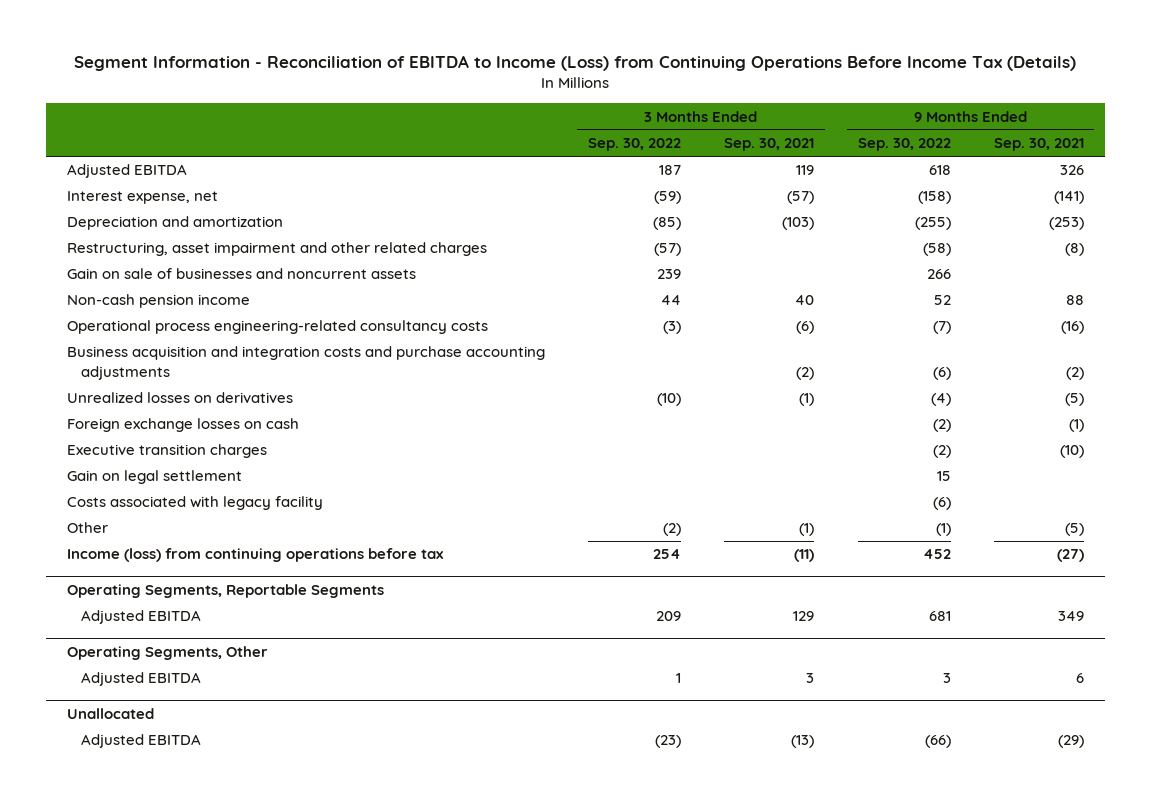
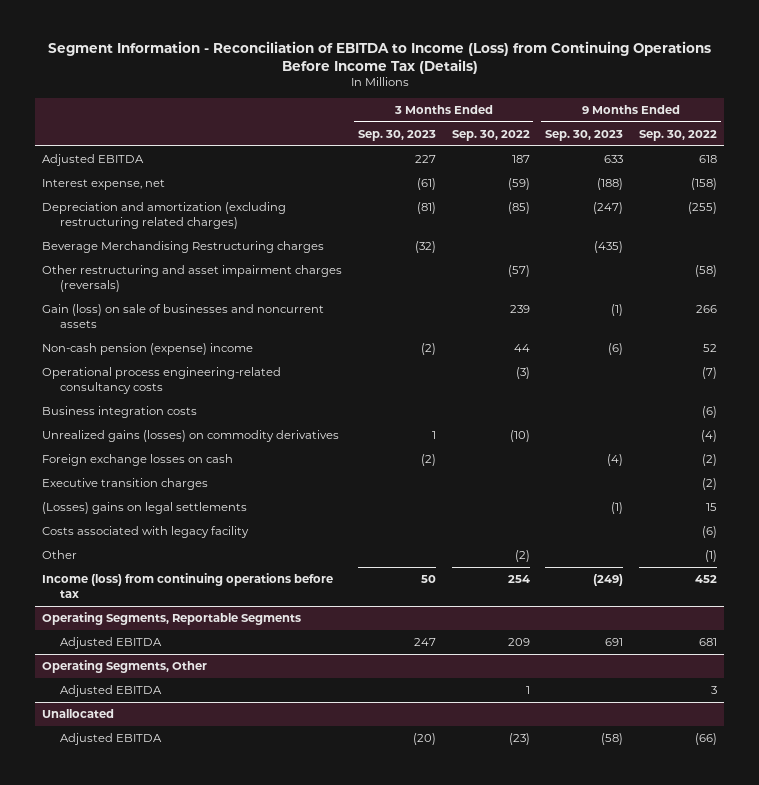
- | 3 Months Ended Sep. 30, 2022 | 3 Months Ended Sep. 30, 2021 | 9 Months Ended Sep. 30, 2022 | 9 Months Ended Sep. 30, 2021
+ | 3 Months Ended Sep. 30, 2023 | 3 Months Ended Sep. 30, 2022 | 9 Months Ended Sep. 30, 2023 | 9 Months Ended Sep. 30, 2022
- Depreciation and amortization | (85) | (103) | (255) | (253)
- Restructuring, asset impairment and other related charges | (57) | | (58) | (8)
- Gain on sale of businesses and noncurrent assets | 239 | | 266 |
- Non-cash pension income | 44 | 40 | 52 | 88
+ Depreciation and amortization (excluding restructuring related charges) | (81) | (85) | (247) | (255)
+ Beverage Merchandising Restructuring charges | (32) | | (435) |
+ Other restructuring and asset impairment charges (reversals) | | (57) | | (58)
+ Gain (loss) on sale of businesses and noncurrent assets | | 239 | (1) | 266
+ Non-cash pension (expense) income | (2) | 44 | (6) | 52
- Business acquisition and integration costs and purchase accounting adjustments | | (2) | (6) | (2)
- Unrealized losses on derivatives | (10) | (1) | (4) | (5)
+ Business integration costs | | | | (6)
+ Unrealized gains (losses) on commodity derivatives | 1 | (10) | | (4)
- Gain on legal settlement | | | 15 |
+ (Losses) gains on legal settlements | | | (1) | 15

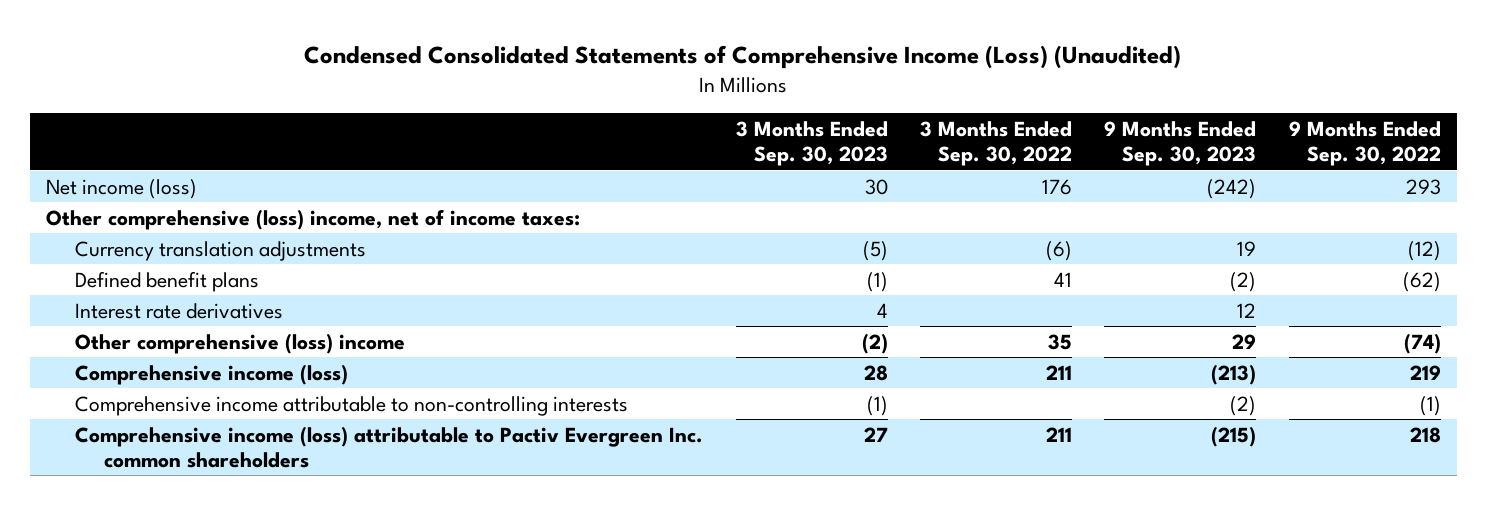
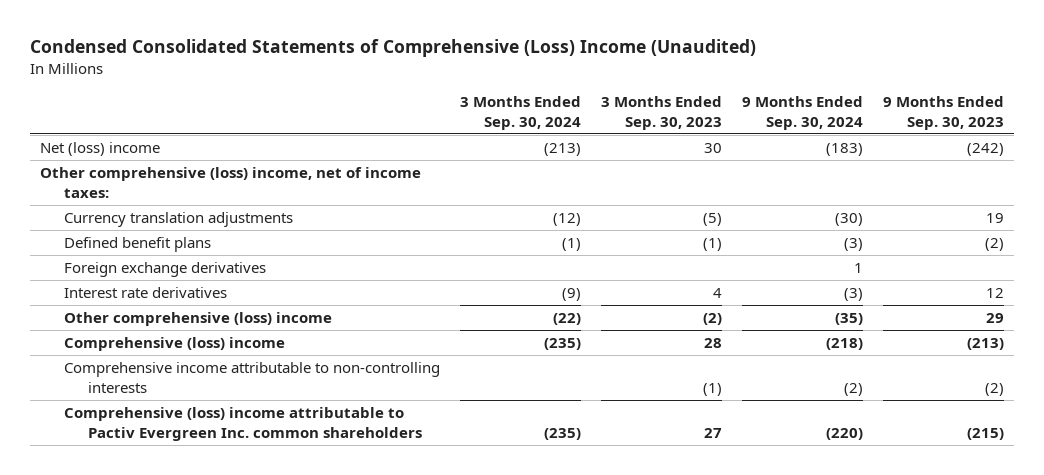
- Condensed Consolidated Statements of Comprehensive Income (Loss) (Unaudited)
+ Condensed Consolidated Statements of Comprehensive (Loss) Income (Unaudited)
- | 3 Months Ended Sep. 30, 2023 | 3 Months Ended Sep. 30, 2022 | 9 Months Ended Sep. 30, 2023 | 9 Months Ended Sep. 30, 2022
+ | 3 Months Ended Sep. 30, 2024 | 3 Months Ended Sep. 30, 2023 | 9 Months Ended Sep. 30, 2024 | 9 Months Ended Sep. 30, 2023
- Net income (loss) | 30 | 176 | (242) | 293
+ Net (loss) income | (213) | 30 | (183) | (242)
+ Foreign exchange derivatives | | | 1 |
- Comprehensive income (loss) | 28 | 211 | (213) | 219
+ Comprehensive (loss) income | (235) | 28 | (218) | (213)
- Comprehensive income (loss) attributable to Pactiv Evergreen Inc. common shareholders | 27 | 211 | (215) | 218
+ Comprehensive (loss) income attributable to Pactiv Evergreen Inc. common shareholders | (235) | 27 | (220) | (215)

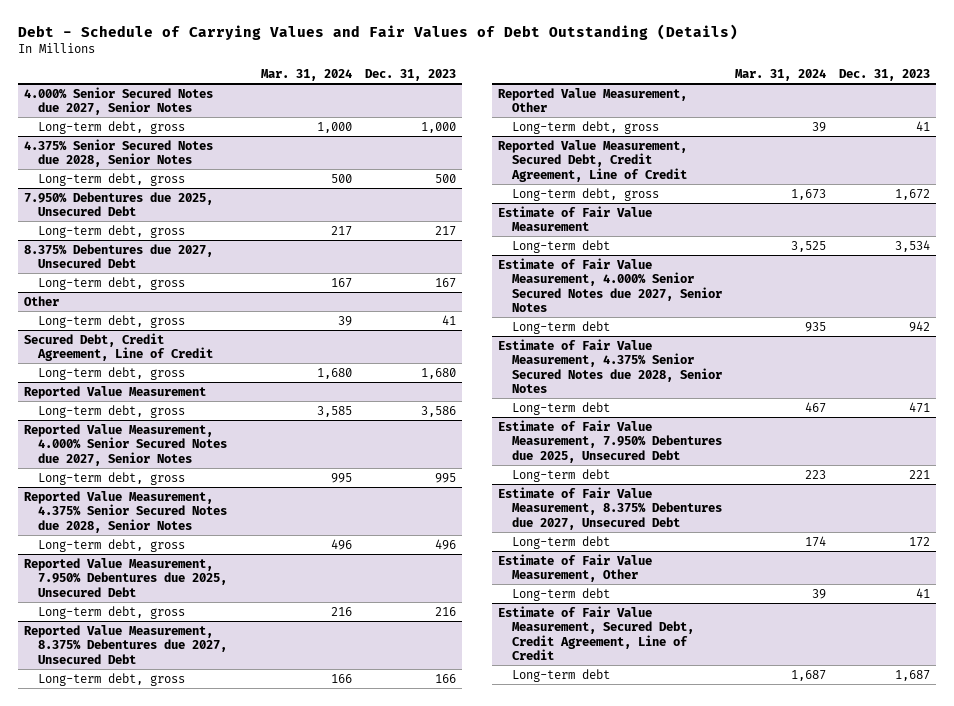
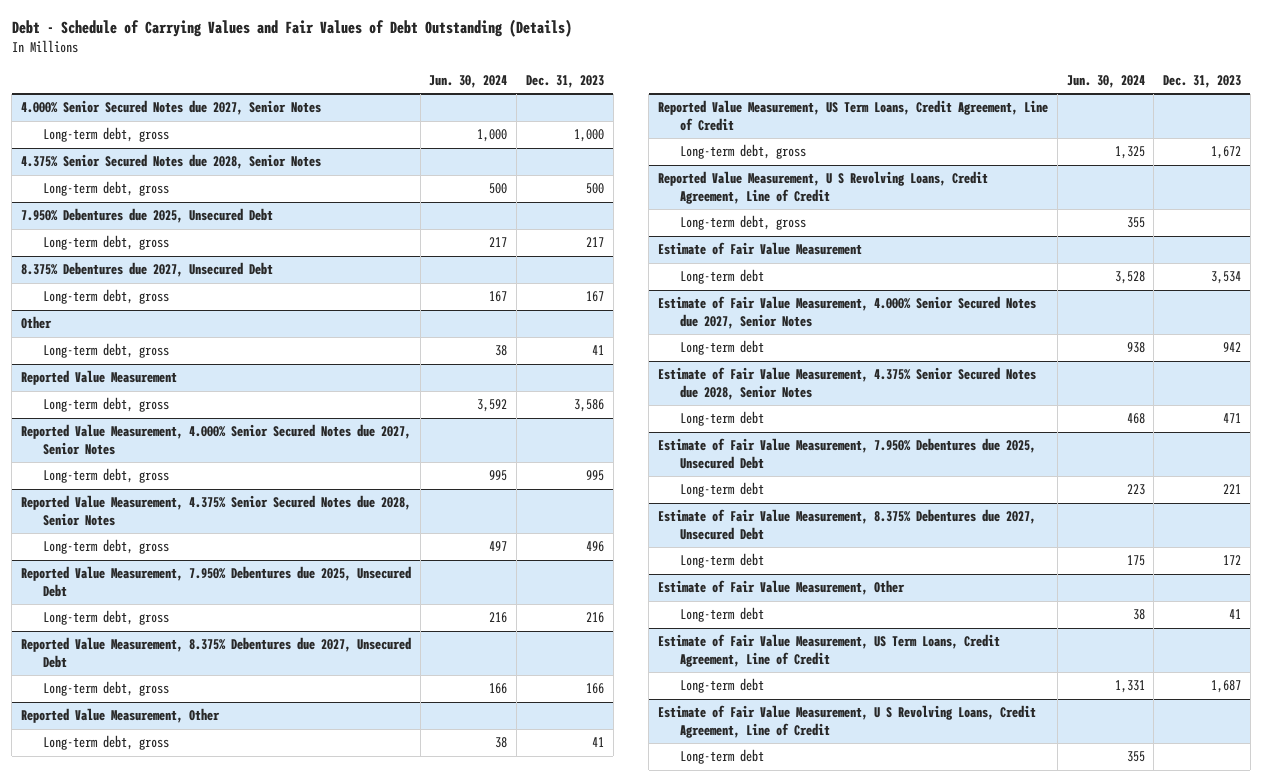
- | Mar. 31, 2024 | Dec. 31, 2023
+ | Jun. 30, 2024 | Dec. 31, 2023
- Secured Debt, Credit Agreement, Line of Credit
- Long-term debt, gross | 1,680 | 1,680
- Reported Value Measurement, Secured Debt, Credit Agreement, Line of Credit
+ Reported Value Measurement, US Term Loans, Credit Agreement, Line of Credit
+ Reported Value Measurement, U S Revolving Loans, Credit Agreement, Line of Credit
+ Long-term debt, gross | 355 |
- Estimate of Fair Value Measurement, Secured Debt, Credit Agreement, Line of Credit
+ Estimate of Fair Value Measurement, US Term Loans, Credit Agreement, Line of Credit
+ Estimate of Fair Value Measurement, U S Revolving Loans, Credit Agreement, Line of Credit
+ Long-term debt | 355 |

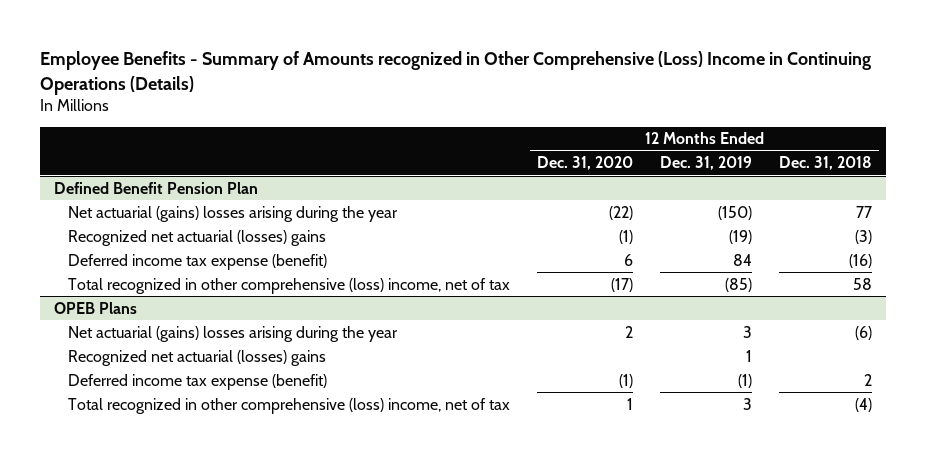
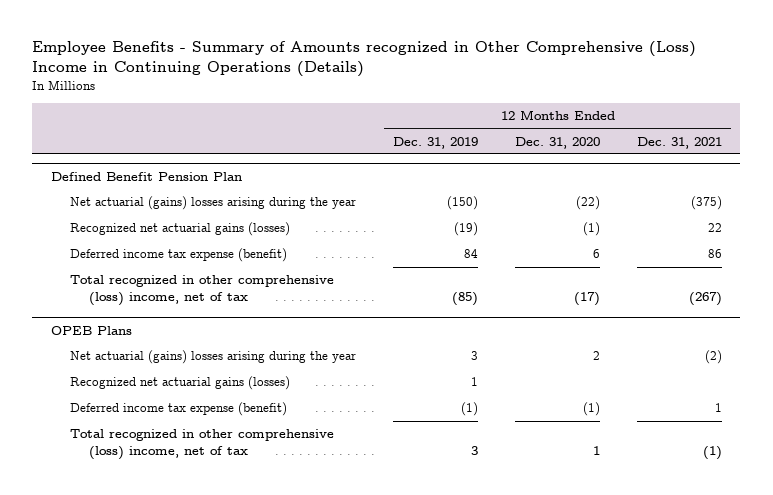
- | 12 Months Ended Dec. 31, 2020 | 12 Months Ended Dec. 31, 2019 | 12 Months Ended Dec. 31, 2018
+ | 12 Months Ended Dec. 31, 2019 | 12 Months Ended Dec. 31, 2020 | 12 Months Ended Dec. 31, 2021
@ Defined Benefit Pension Plan
- Recognized net actuarial (losses) gains | (1) | (19) | (3)
+ Recognized net actuarial gains (losses) | (19) | (1) | 22
@ OPEB Plans
- Recognized net actuarial (losses) gains | | 1 |
+ Recognized net actuarial gains (losses) | 1 | |

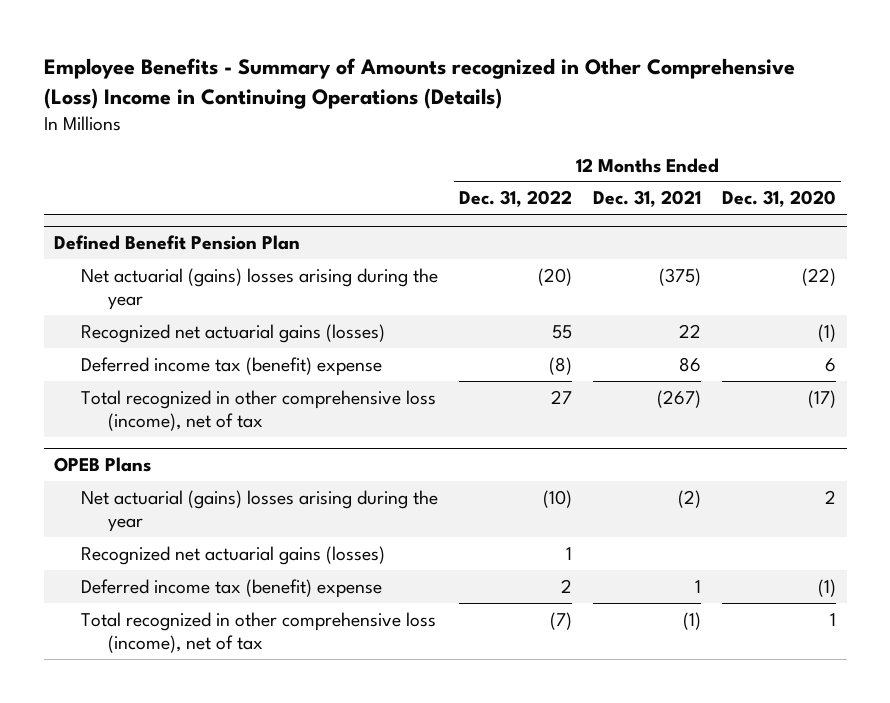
- | 12 Months Ended Dec. 31, 2019 | 12 Months Ended Dec. 31, 2020 | 12 Months Ended Dec. 31, 2021
+ | 12 Months Ended Dec. 31, 2022 | 12 Months Ended Dec. 31, 2021 | 12 Months Ended Dec. 31, 2020
@ Defined Benefit Pension Plan
- Deferred income tax expense (benefit) | 84 | 6 | 86
- Total recognized in other comprehensive (loss) income, net of tax | (85) | (17) | (267)
+ Deferred income tax (benefit) expense | (8) | 86 | 6
+ Total recognized in other comprehensive loss (income), net of tax | 27 | (267) | (17)
@ OPEB Plans
- Deferred income tax expense (benefit) | (1) | (1) | 1
- Total recognized in other comprehensive (loss) income, net of tax | 3 | 1 | (1)
+ Deferred income tax (benefit) expense | 2 | 1 | (1)
+ Total recognized in other comprehensive loss (income), net of tax | (7) | (1) | 1

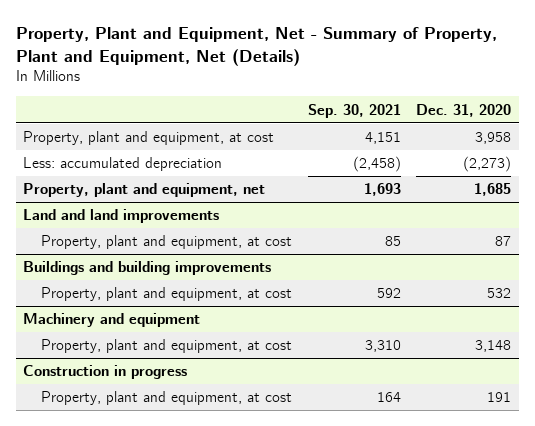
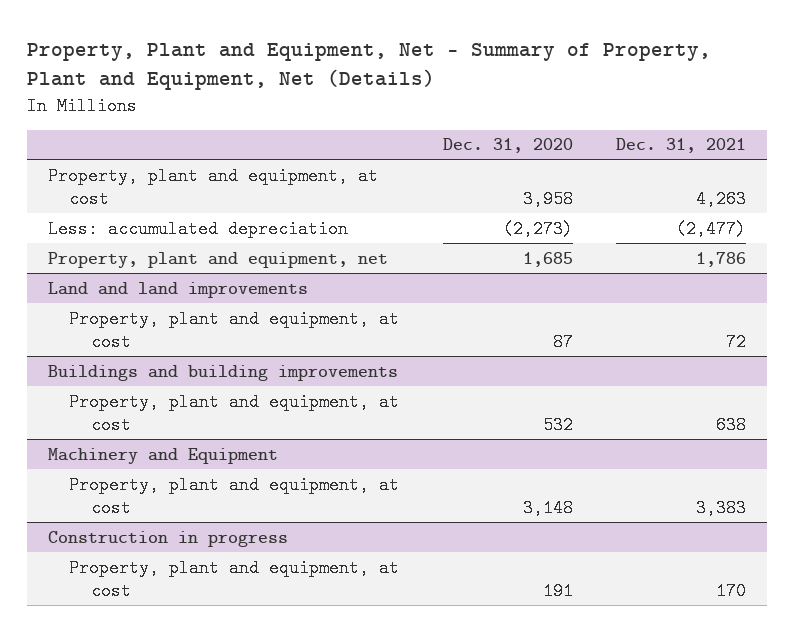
- | Sep. 30, 2021 | Dec. 31, 2020
+ | Dec. 31, 2020 | Dec. 31, 2021
- Machinery and equipment
+ Machinery and Equipment

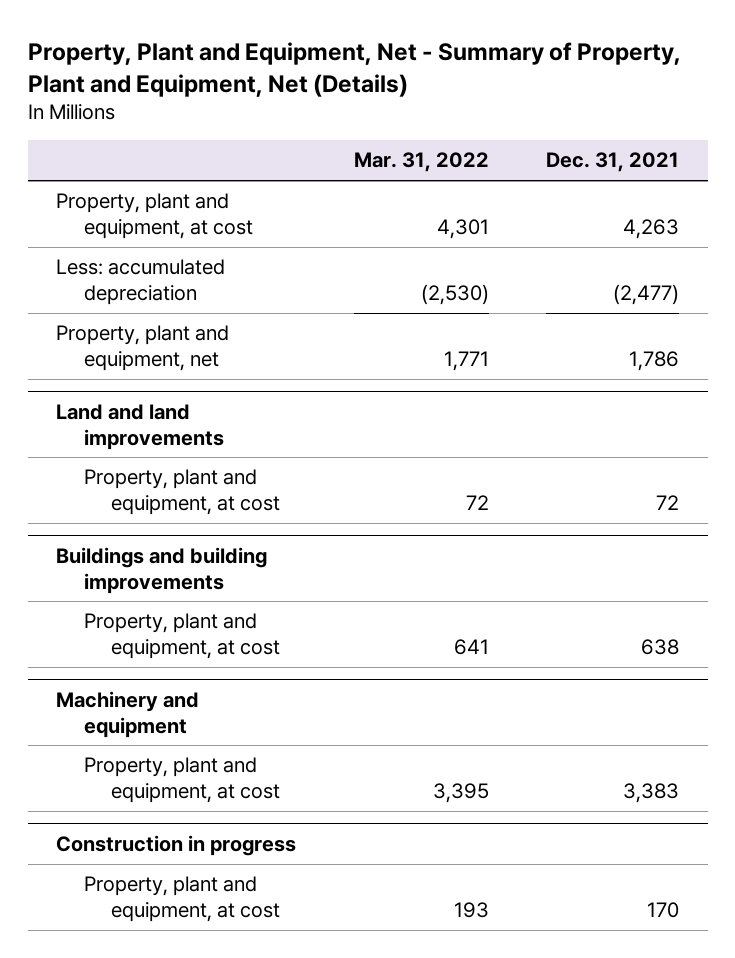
- | Dec. 31, 2020 | Dec. 31, 2021
+ | Mar. 31, 2022 | Dec. 31, 2021
- Machinery and Equipment
+ Machinery and equipment

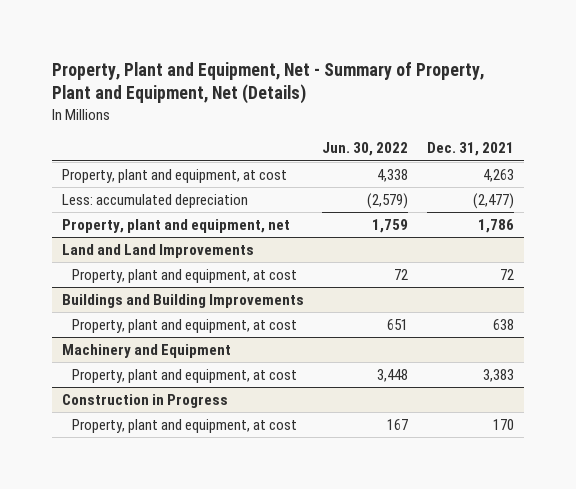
- | Mar. 31, 2022 | Dec. 31, 2021
+ | Jun. 30, 2022 | Dec. 31, 2021
- Land and land improvements
+ Land and Land Improvements
- Buildings and building improvements
+ Buildings and Building Improvements
- Machinery and equipment
+ Machinery and Equipment
- Construction in progress
+ Construction in Progress

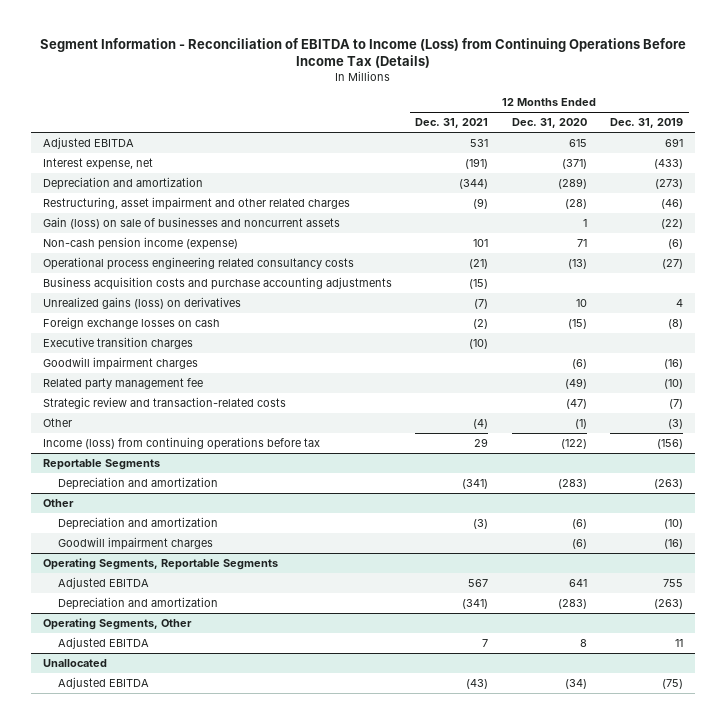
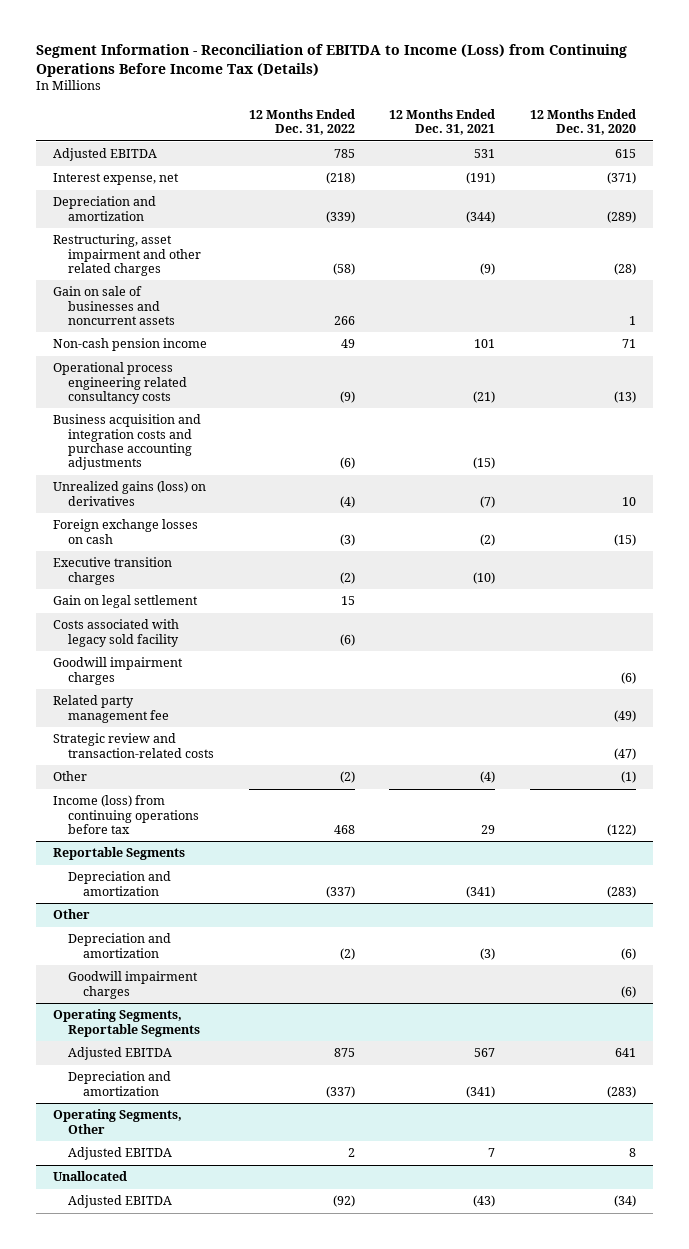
- | 12 Months Ended Dec. 31, 2021 | 12 Months Ended Dec. 31, 2020 | 12 Months Ended Dec. 31, 2019
+ | 12 Months Ended Dec. 31, 2022 | 12 Months Ended Dec. 31, 2021 | 12 Months Ended Dec. 31, 2020
- Gain (loss) on sale of businesses and noncurrent assets | | 1 | (22)
- Non-cash pension income (expense) | 101 | 71 | (6)
+ Gain on sale of businesses and noncurrent assets | 266 | | 1
+ Non-cash pension income | 49 | 101 | 71
- Business acquisition costs and purchase accounting adjustments | (15) | |
+ Business acquisition and integration costs and purchase accounting adjustments | (6) | (15) |
+ Gain on legal settlement | 15 | |
+ Costs associated with legacy sold facility | (6) | |

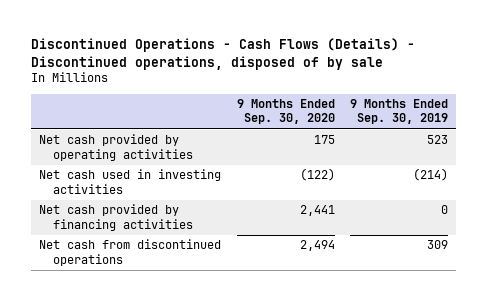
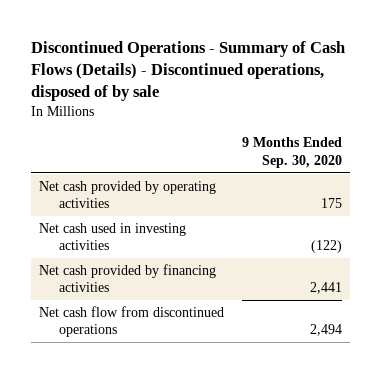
- Discontinued Operations - Cash Flows (Details) - Discontinued operations, disposed of by sale
+ Discontinued Operations - Summary of Cash Flows (Details) - Discontinued operations, disposed of by sale
- | 9 Months Ended Sep. 30, 2020 | 9 Months Ended Sep. 30, 2019
+ | 9 Months Ended Sep. 30, 2020
- Net cash from discontinued operations | 2,494 | 309
+ Net cash flow from discontinued operations | 2,494

